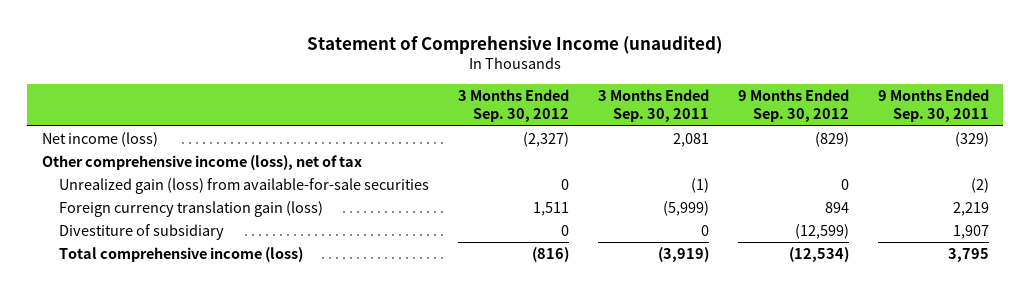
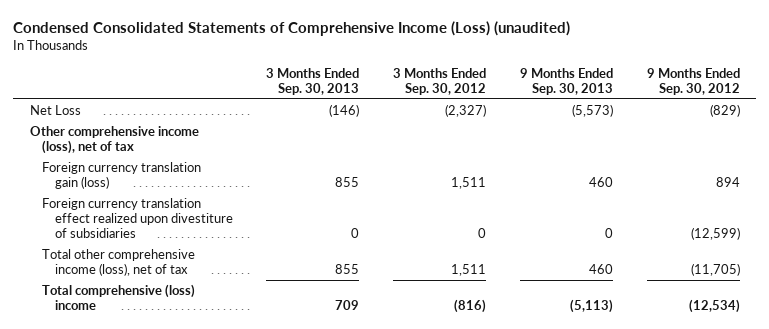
- Statement of Comprehensive Income (unaudited)
+ Condensed Consolidated Statements of Comprehensive Income (Loss) (unaudited)
- | 3 Months Ended Sep. 30, 2012 | 3 Months Ended Sep. 30, 2011 | 9 Months Ended Sep. 30, 2012 | 9 Months Ended Sep. 30, 2011
+ | 3 Months Ended Sep. 30, 2013 | 3 Months Ended Sep. 30, 2012 | 9 Months Ended Sep. 30, 2013 | 9 Months Ended Sep. 30, 2012
- Net income (loss) | (2,327) | 2,081 | (829) | (329)
+ Net Loss | (146) | (2,327) | (5,573) | (829)
- Unrealized gain (loss) from available-for-sale securities | 0 | (1) | 0 | (2)
- Divestiture of subsidiary | 0 | 0 | (12,599) | 1,907
- Total comprehensive income (loss) | (816) | (3,919) | (12,534) | 3,795
+ Foreign currency translation effect realized upon divestiture of subsidiaries | 0 | 0 | 0 | (12,599)
+ Total other comprehensive income (loss), net of tax | 855 | 1,511 | 460 | (11,705)
+ Total comprehensive (loss) income | 709 | (816) | (5,113) | (12,534)

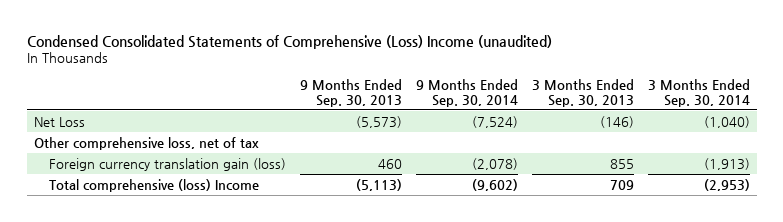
- Condensed Consolidated Statements of Comprehensive Income (Loss) (unaudited)
+ Condensed Consolidated Statements of Comprehensive (Loss) Income (unaudited)
- | 3 Months Ended Sep. 30, 2013 | 3 Months Ended Sep. 30, 2012 | 9 Months Ended Sep. 30, 2013 | 9 Months Ended Sep. 30, 2012
+ | 9 Months Ended Sep. 30, 2013 | 9 Months Ended Sep. 30, 2014 | 3 Months Ended Sep. 30, 2013 | 3 Months Ended Sep. 30, 2014
- Other comprehensive income (loss), net of tax
+ Other comprehensive loss, net of tax
- Foreign currency translation effect realized upon divestiture of subsidiaries | 0 | 0 | 0 | (12,599)
- Total other comprehensive income (loss), net of tax | 855 | 1,511 | 460 | (11,705)
- Total comprehensive (loss) income | 709 | (816) | (5,113) | (12,534)
+ Total comprehensive (loss) Income | (5,113) | (9,602) | 709 | (2,953)

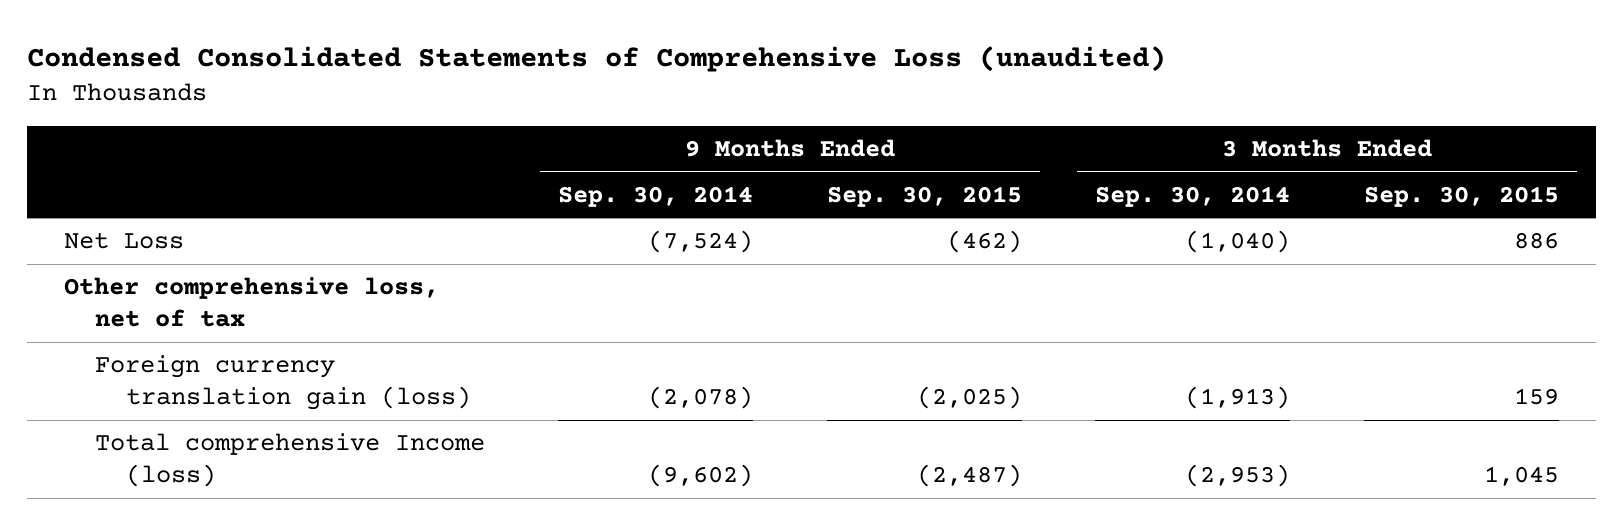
- Condensed Consolidated Statements of Comprehensive (Loss) Income (unaudited)
+ Condensed Consolidated Statements of Comprehensive Loss (unaudited)
- | 9 Months Ended Sep. 30, 2013 | 9 Months Ended Sep. 30, 2014 | 3 Months Ended Sep. 30, 2013 | 3 Months Ended Sep. 30, 2014
+ | 9 Months Ended Sep. 30, 2014 | 9 Months Ended Sep. 30, 2015 | 3 Months Ended Sep. 30, 2014 | 3 Months Ended Sep. 30, 2015
- Total comprehensive (loss) Income | (5,113) | (9,602) | 709 | (2,953)
+ Total comprehensive Income (loss) | (9,602) | (2,487) | (2,953) | 1,045

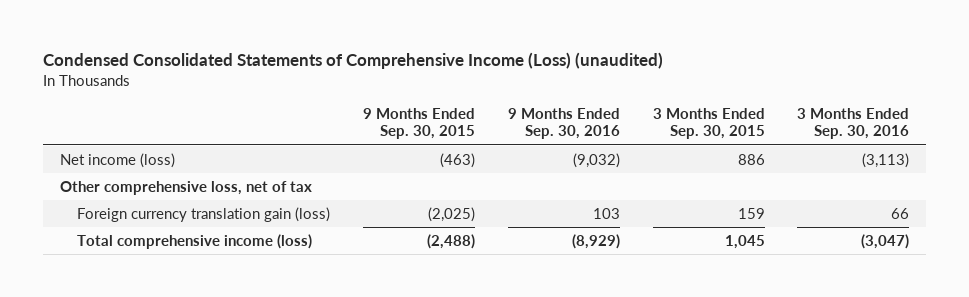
- Condensed Consolidated Statements of Comprehensive Loss (unaudited)
+ Condensed Consolidated Statements of Comprehensive Income (Loss) (unaudited)
- | 9 Months Ended Sep. 30, 2014 | 9 Months Ended Sep. 30, 2015 | 3 Months Ended Sep. 30, 2014 | 3 Months Ended Sep. 30, 2015
+ | 9 Months Ended Sep. 30, 2015 | 9 Months Ended Sep. 30, 2016 | 3 Months Ended Sep. 30, 2015 | 3 Months Ended Sep. 30, 2016
- Net Loss | (7,524) | (462) | (1,040) | 886
+ Net income (loss) | (463) | (9,032) | 886 | (3,113)
- Total comprehensive Income (loss) | (9,602) | (2,487) | (2,953) | 1,045
+ Total comprehensive income (loss) | (2,488) | (8,929) | 1,045 | (3,047)

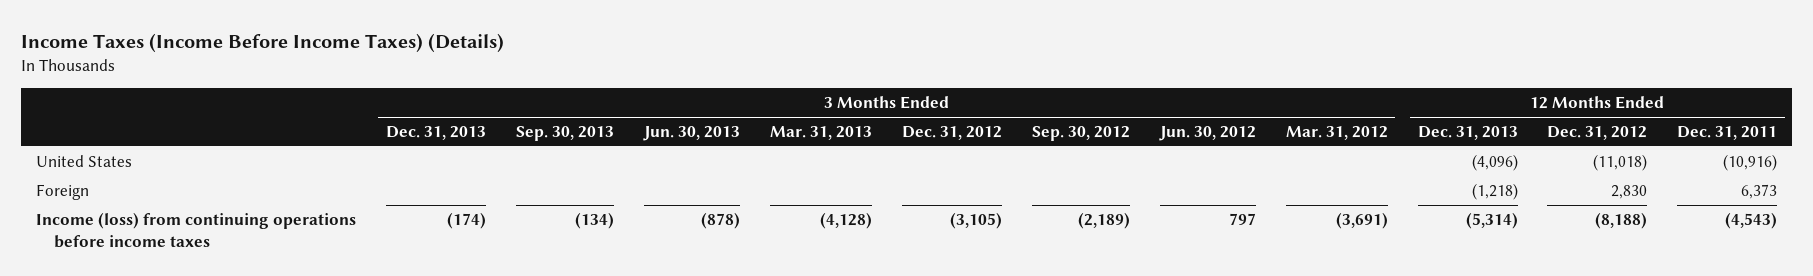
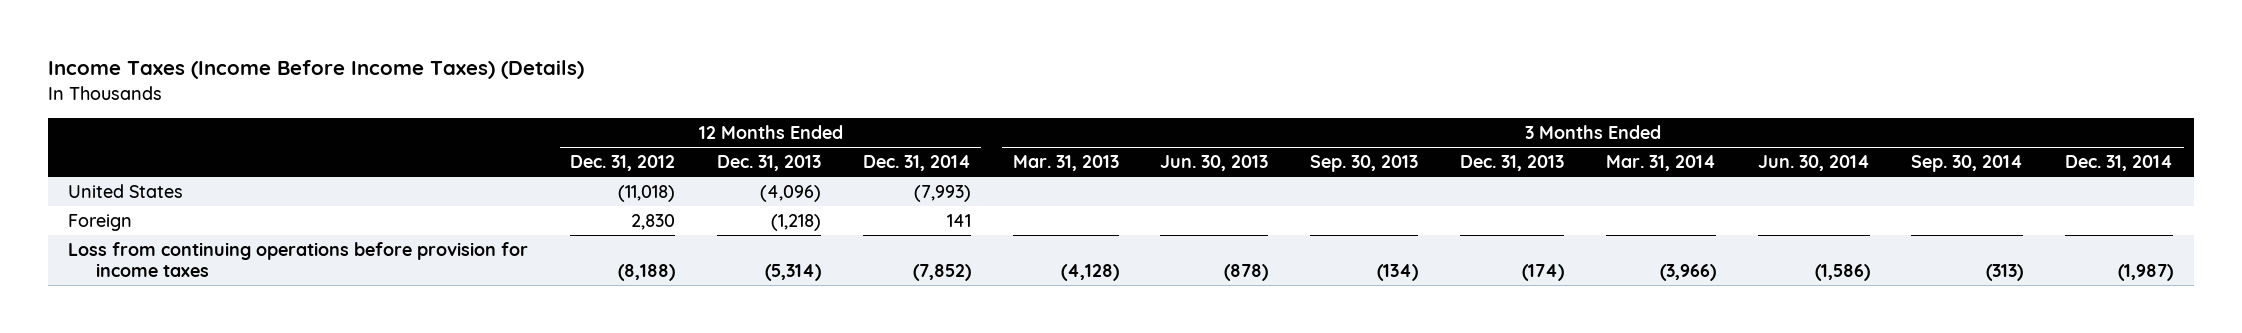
- | 3 Months Ended Dec. 31, 2013 | 3 Months Ended Sep. 30, 2013 | 3 Months Ended Jun. 30, 2013 | 3 Months Ended Mar. 31, 2013 | 3 Months Ended Dec. 31, 2012 | 3 Months Ended Sep. 30, 2012 | 3 Months Ended Jun. 30, 2012 | 3 Months Ended Mar. 31, 2012 | 12 Months Ended Dec. 31, 2013 | 12 Months Ended Dec. 31, 2012 | 12 Months Ended Dec. 31, 2011
+ | 12 Months Ended Dec. 31, 2012 | 12 Months Ended Dec. 31, 2013 | 12 Months Ended Dec. 31, 2014 | 3 Months Ended Mar. 31, 2013 | 3 Months Ended Jun. 30, 2013 | 3 Months Ended Sep. 30, 2013 | 3 Months Ended Dec. 31, 2013 | 3 Months Ended Mar. 31, 2014 | 3 Months Ended Jun. 30, 2014 | 3 Months Ended Sep. 30, 2014 | 3 Months Ended Dec. 31, 2014
- Income (loss) from continuing operations before income taxes | (174) | (134) | (878) | (4,128) | (3,105) | (2,189) | 797 | (3,691) | (5,314) | (8,188) | (4,543)
+ Loss from continuing operations before provision for income taxes | (8,188) | (5,314) | (7,852) | (4,128) | (878) | (134) | (174) | (3,966) | (1,586) | (313) | (1,987)

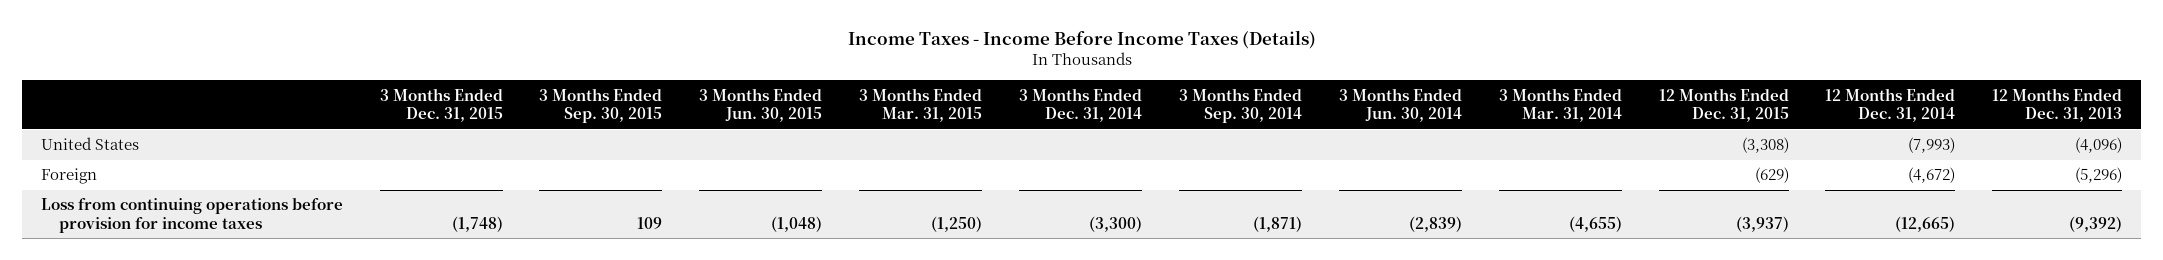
- Income Taxes (Income Before Income Taxes) (Details)
+ Income Taxes - Income Before Income Taxes (Details)
- | 12 Months Ended Dec. 31, 2012 | 12 Months Ended Dec. 31, 2013 | 12 Months Ended Dec. 31, 2014 | 3 Months Ended Mar. 31, 2013 | 3 Months Ended Jun. 30, 2013 | 3 Months Ended Sep. 30, 2013 | 3 Months Ended Dec. 31, 2013 | 3 Months Ended Mar. 31, 2014 | 3 Months Ended Jun. 30, 2014 | 3 Months Ended Sep. 30, 2014 | 3 Months Ended Dec. 31, 2014
+ | 3 Months Ended Dec. 31, 2015 | 3 Months Ended Sep. 30, 2015 | 3 Months Ended Jun. 30, 2015 | 3 Months Ended Mar. 31, 2015 | 3 Months Ended Dec. 31, 2014 | 3 Months Ended Sep. 30, 2014 | 3 Months Ended Jun. 30, 2014 | 3 Months Ended Mar. 31, 2014 | 12 Months Ended Dec. 31, 2015 | 12 Months Ended Dec. 31, 2014 | 12 Months Ended Dec. 31, 2013
- Foreign | 2,830 | (1,218) | 141 | | | | | | | |
- Loss from continuing operations before provision for income taxes | (8,188) | (5,314) | (7,852) | (4,128) | (878) | (134) | (174) | (3,966) | (1,586) | (313) | (1,987)
+ Foreign | | | | | | | | | (629) | (4,672) | (5,296)
+ Loss from continuing operations before provision for income taxes | (1,748) | 109 | (1,048) | (1,250) | (3,300) | (1,871) | (2,839) | (4,655) | (3,937) | (12,665) | (9,392)

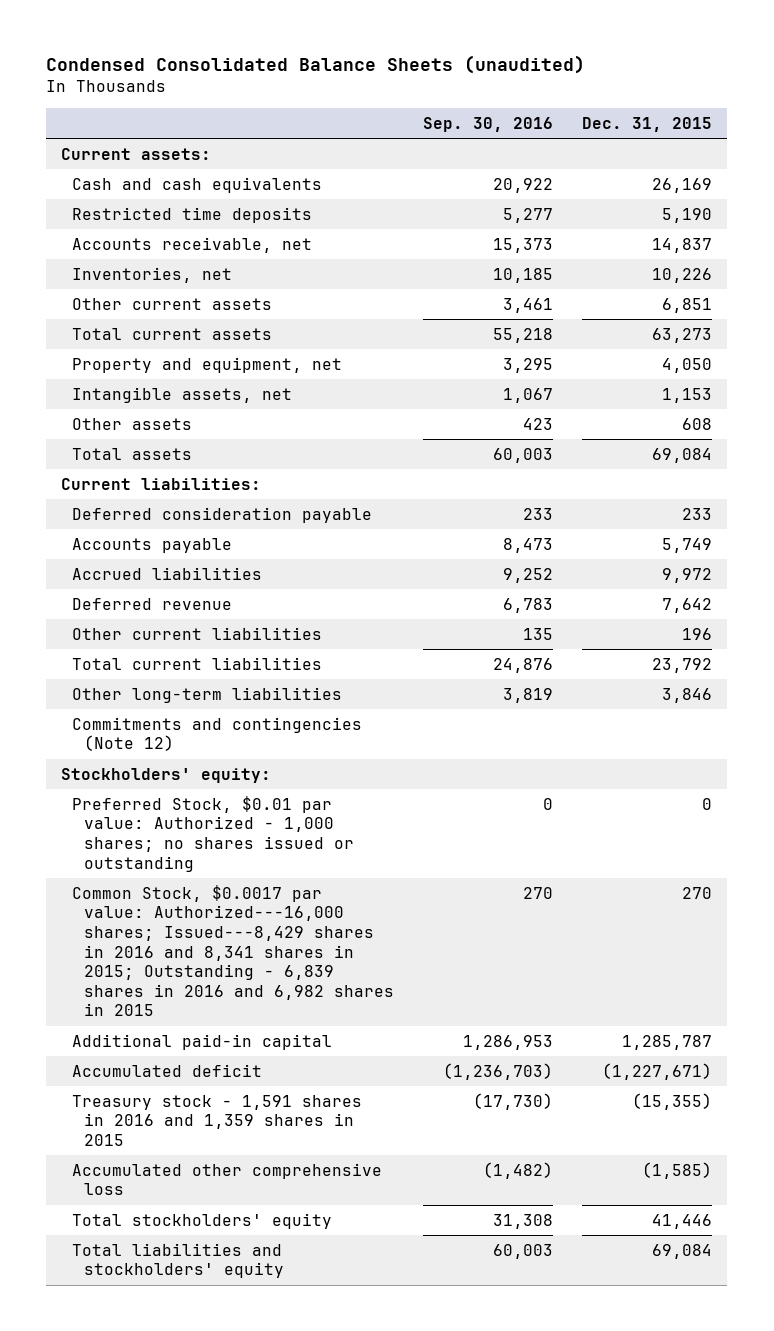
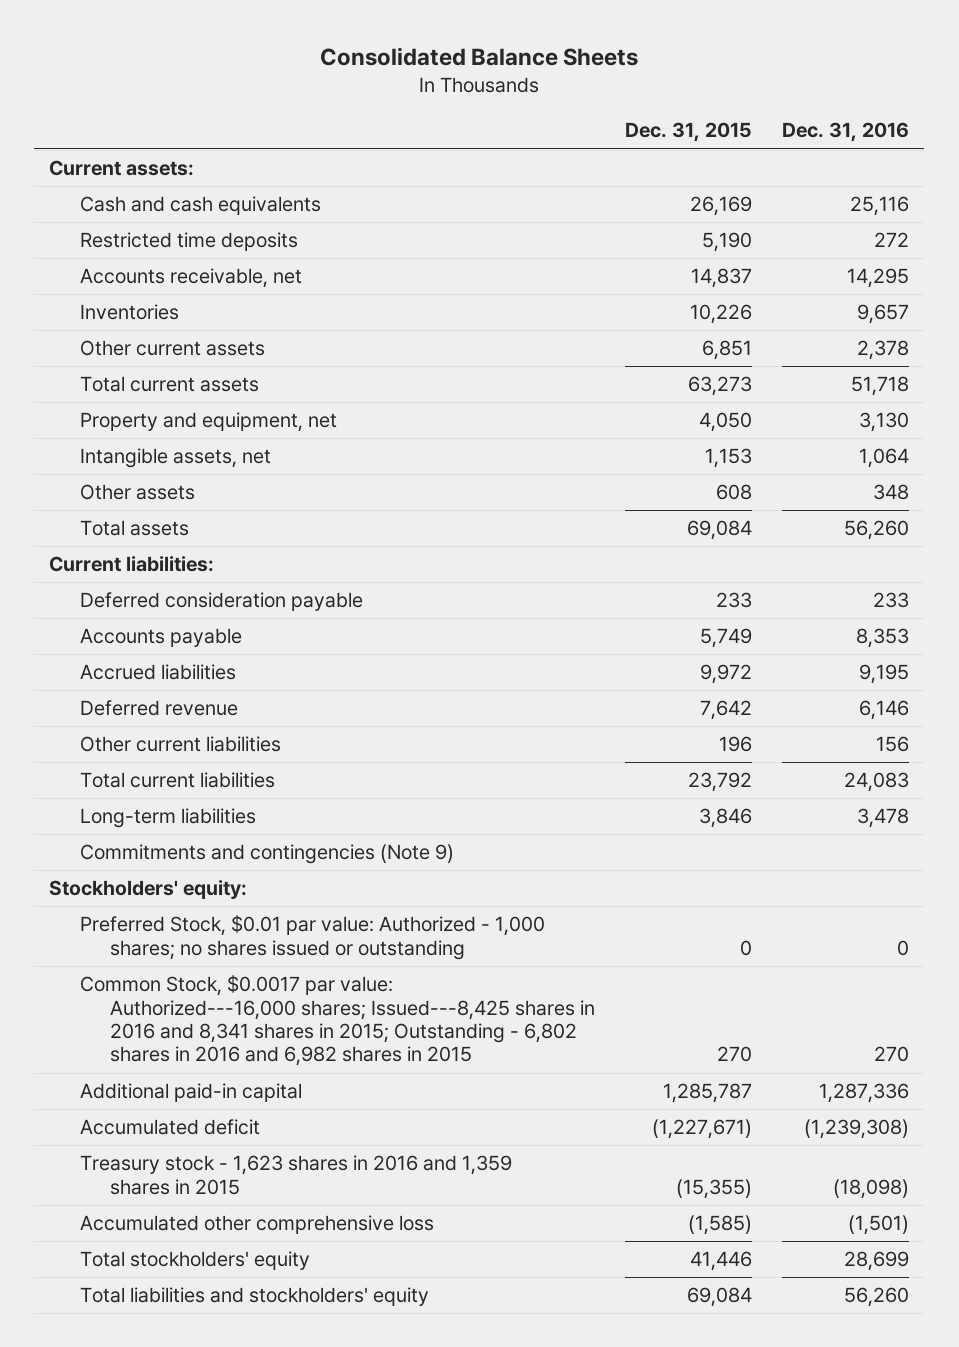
- Condensed Consolidated Balance Sheets (unaudited)
+ Consolidated Balance Sheets
- | Sep. 30, 2016 | Dec. 31, 2015
+ | Dec. 31, 2015 | Dec. 31, 2016
- Inventories, net | 10,185 | 10,226
+ Inventories | 10,226 | 9,657
- Other long-term liabilities | 3,819 | 3,846
- Commitments and contingencies (Note 12)
+ Long-term liabilities | 3,846 | 3,478
+ Commitments and contingencies (Note 9)
- Common Stock, $0.0017 par value: Authorized---16,000 shares; Issued---8,429 shares in 2016 and 8,341 shares in 2015; Outstanding - 6,839 shares in 2016 and 6,982 shares in 2015 | 270 | 270
+ Common Stock, $0.0017 par value: Authorized---16,000 shares; Issued---8,425 shares in 2016 and 8,341 shares in 2015; Outstanding - 6,802 shares in 2016 and 6,982 shares in 2015 | 270 | 270
- Treasury stock - 1,591 shares in 2016 and 1,359 shares in 2015 | (17,730) | (15,355)
+ Treasury stock - 1,623 shares in 2016 and 1,359 shares in 2015 | (15,355) | (18,098)

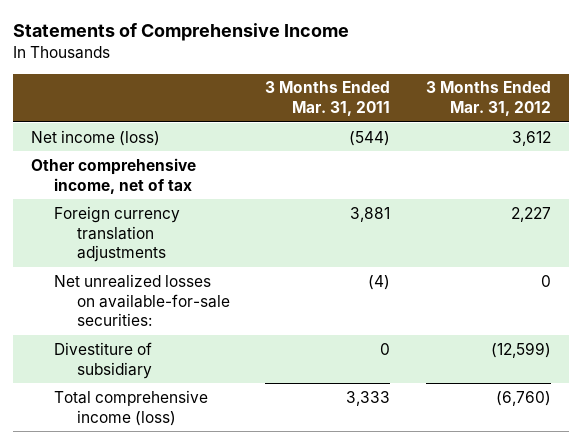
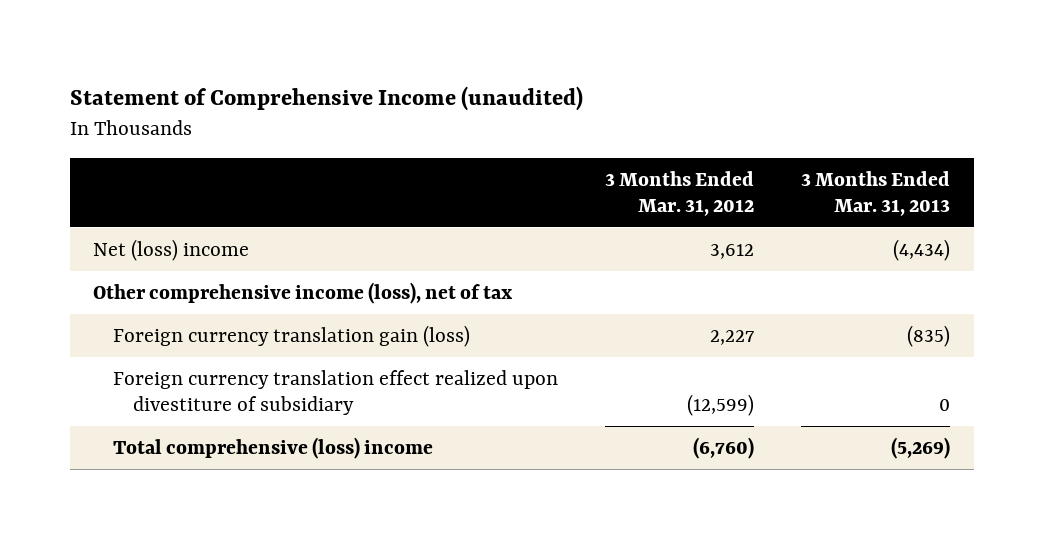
- Statements of Comprehensive Income
+ Statement of Comprehensive Income (unaudited)
- | 3 Months Ended Mar. 31, 2011 | 3 Months Ended Mar. 31, 2012
+ | 3 Months Ended Mar. 31, 2012 | 3 Months Ended Mar. 31, 2013
- Net income (loss) | (544) | 3,612
- Other comprehensive income, net of tax
- Foreign currency translation adjustments | 3,881 | 2,227
- Net unrealized losses on available-for-sale securities: | (4) | 0
- Divestiture of subsidiary | 0 | (12,599)
- Total comprehensive income (loss) | 3,333 | (6,760)
+ Net (loss) income | 3,612 | (4,434)
+ Other comprehensive income (loss), net of tax
+ Foreign currency translation gain (loss) | 2,227 | (835)
+ Foreign currency translation effect realized upon divestiture of subsidiary | (12,599) | 0
+ Total comprehensive (loss) income | (6,760) | (5,269)

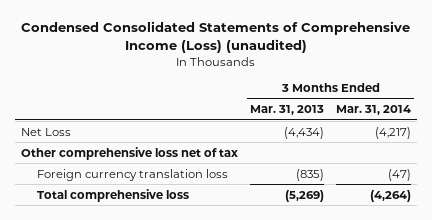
- Statement of Comprehensive Income (unaudited)
+ Condensed Consolidated Statements of Comprehensive Income (Loss) (unaudited)
- | 3 Months Ended Mar. 31, 2012 | 3 Months Ended Mar. 31, 2013
+ | 3 Months Ended Mar. 31, 2013 | 3 Months Ended Mar. 31, 2014
- Net (loss) income | 3,612 | (4,434)
- Other comprehensive income (loss), net of tax
- Foreign currency translation gain (loss) | 2,227 | (835)
- Foreign currency translation effect realized upon divestiture of subsidiary | (12,599) | 0
- Total comprehensive (loss) income | (6,760) | (5,269)
+ Net Loss | (4,434) | (4,217)
+ Other comprehensive loss net of tax
+ Foreign currency translation loss | (835) | (47)
+ Total comprehensive loss | (5,269) | (4,264)

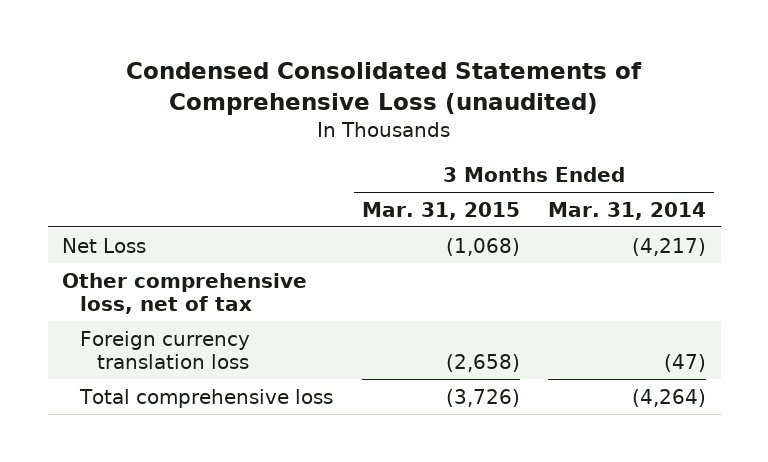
- Condensed Consolidated Statements of Comprehensive Income (Loss) (unaudited)
+ Condensed Consolidated Statements of Comprehensive Loss (unaudited)
- | 3 Months Ended Mar. 31, 2013 | 3 Months Ended Mar. 31, 2014
+ | 3 Months Ended Mar. 31, 2015 | 3 Months Ended Mar. 31, 2014
- Other comprehensive loss net of tax
+ Other comprehensive loss, net of tax

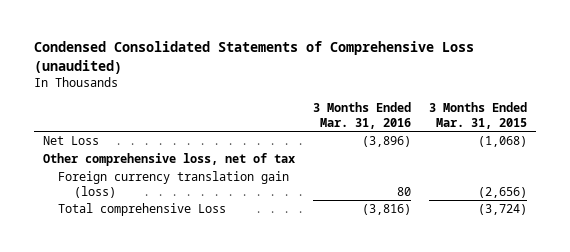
- | 3 Months Ended Mar. 31, 2015 | 3 Months Ended Mar. 31, 2014
+ | 3 Months Ended Mar. 31, 2016 | 3 Months Ended Mar. 31, 2015
- Foreign currency translation loss | (2,658) | (47)
- Total comprehensive loss | (3,726) | (4,264)
+ Foreign currency translation gain (loss) | 80 | (2,656)
+ Total comprehensive Loss | (3,816) | (3,724)

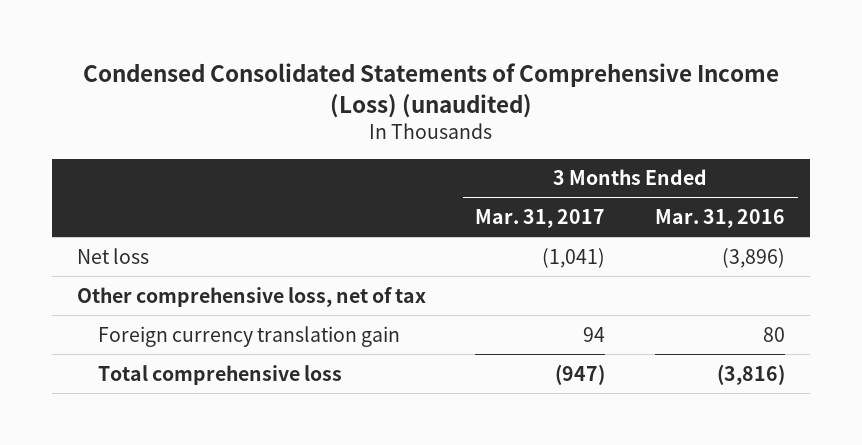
- Condensed Consolidated Statements of Comprehensive Loss (unaudited)
+ Condensed Consolidated Statements of Comprehensive Income (Loss) (unaudited)
- | 3 Months Ended Mar. 31, 2016 | 3 Months Ended Mar. 31, 2015
+ | 3 Months Ended Mar. 31, 2017 | 3 Months Ended Mar. 31, 2016
- Net Loss | (3,896) | (1,068)
+ Net loss | (1,041) | (3,896)
- Foreign currency translation gain (loss) | 80 | (2,656)
- Total comprehensive Loss | (3,816) | (3,724)
+ Foreign currency translation gain | 94 | 80
+ Total comprehensive loss | (947) | (3,816)

